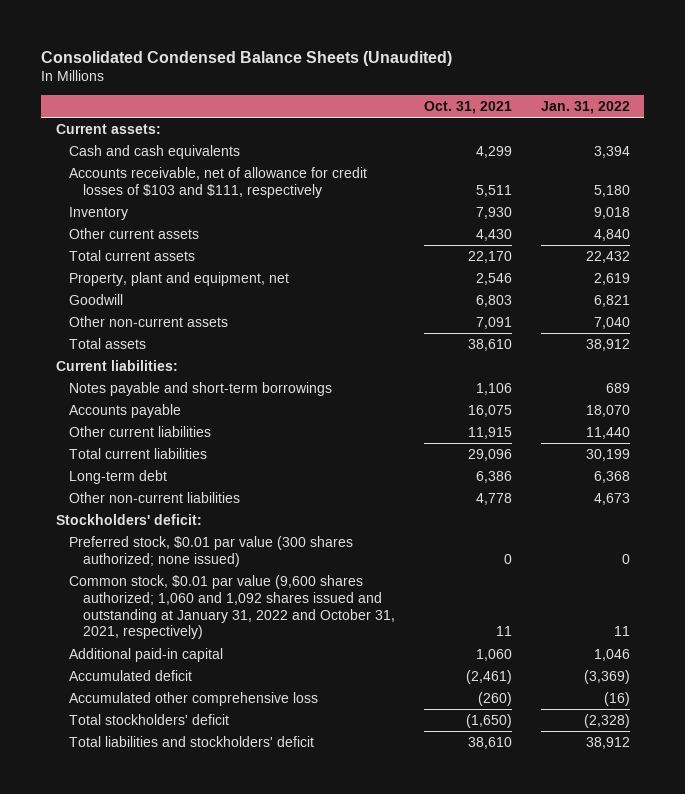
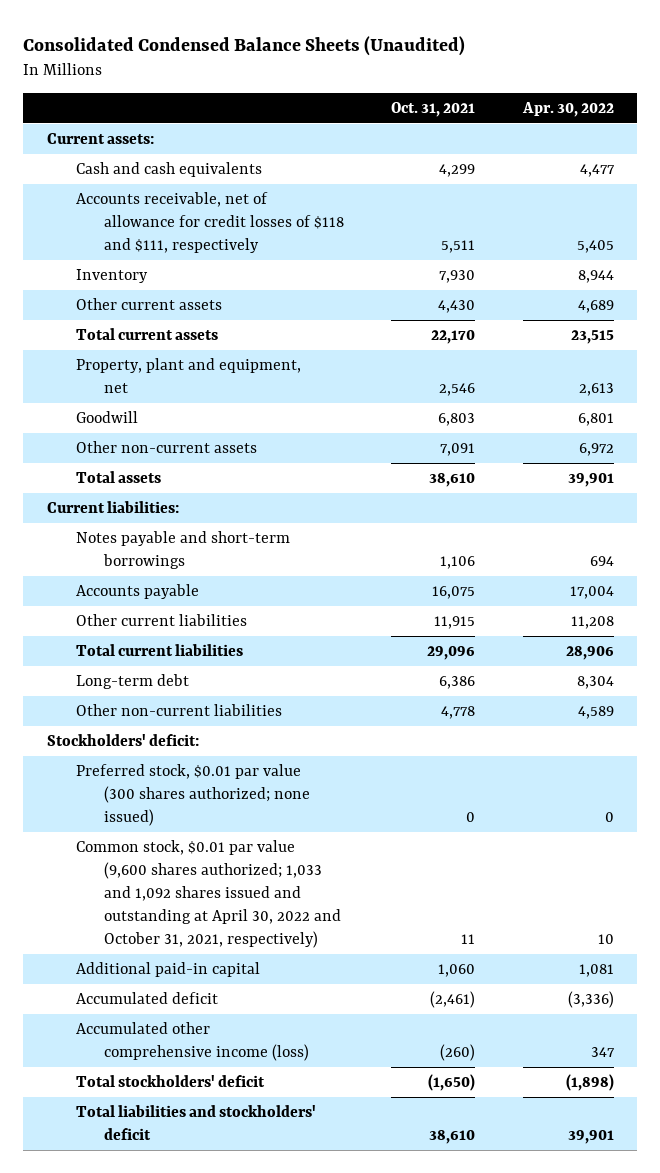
- | Oct. 31, 2021 | Jan. 31, 2022
+ | Oct. 31, 2021 | Apr. 30, 2022
- Accounts receivable, net of allowance for credit losses of $103 and $111, respectively | 5,511 | 5,180
+ Accounts receivable, net of allowance for credit losses of $118 and $111, respectively | 5,511 | 5,405
- Common stock, $0.01 par value (9,600 shares authorized; 1,060 and 1,092 shares issued and outstanding at January 31, 2022 and October 31, 2021, respectively) | 11 | 11
+ Common stock, $0.01 par value (9,600 shares authorized; 1,033 and 1,092 shares issued and outstanding at April 30, 2022 and October 31, 2021, respectively) | 11 | 10
- Accumulated other comprehensive loss | (260) | (16)
+ Accumulated other comprehensive income (loss) | (260) | 347

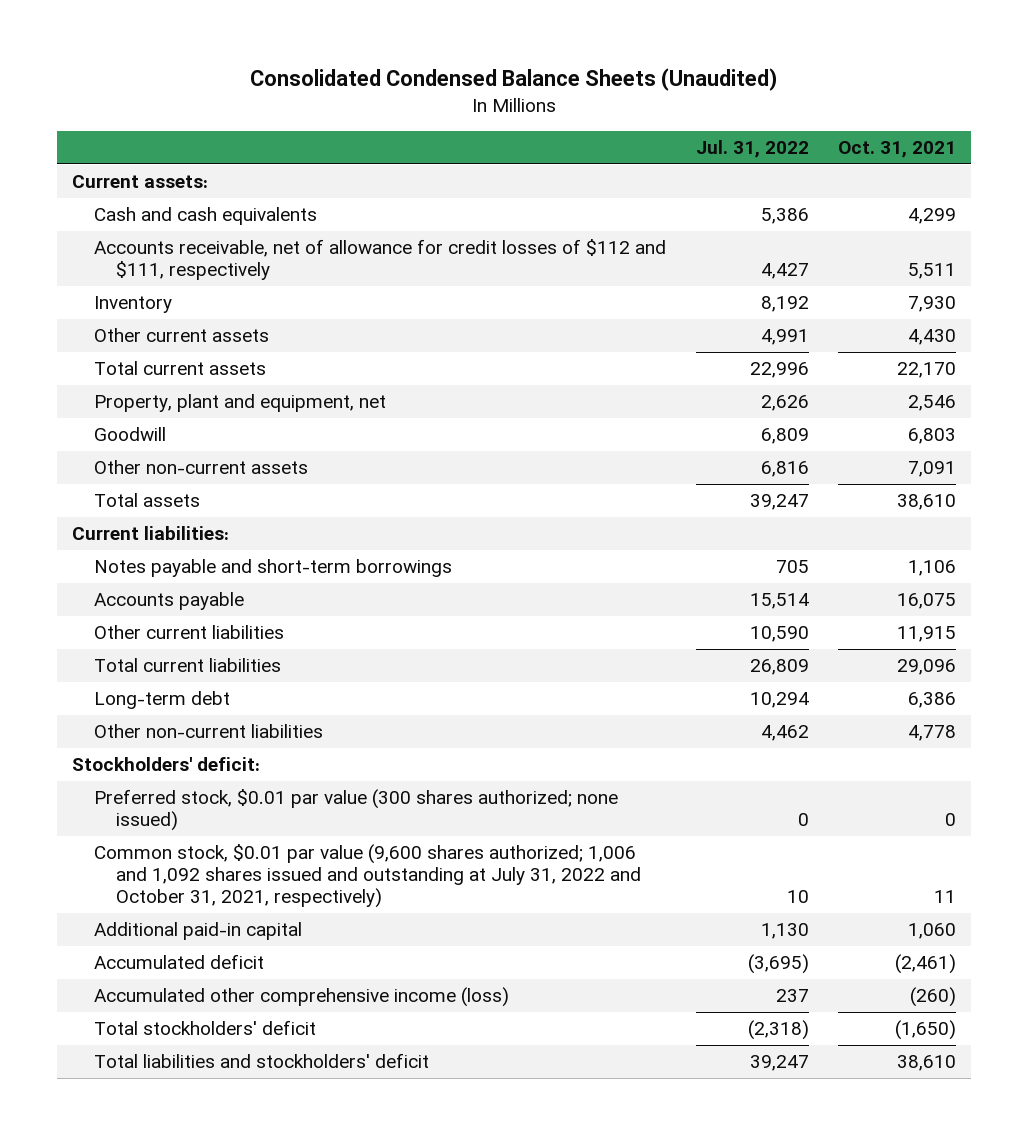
- | Oct. 31, 2021 | Apr. 30, 2022
+ | Jul. 31, 2022 | Oct. 31, 2021
- Accounts receivable, net of allowance for credit losses of $118 and $111, respectively | 5,511 | 5,405
+ Accounts receivable, net of allowance for credit losses of $112 and $111, respectively | 4,427 | 5,511
- Common stock, $0.01 par value (9,600 shares authorized; 1,033 and 1,092 shares issued and outstanding at April 30, 2022 and October 31, 2021, respectively) | 11 | 10
+ Common stock, $0.01 par value (9,600 shares authorized; 1,006 and 1,092 shares issued and outstanding at July 31, 2022 and October 31, 2021, respectively) | 10 | 11

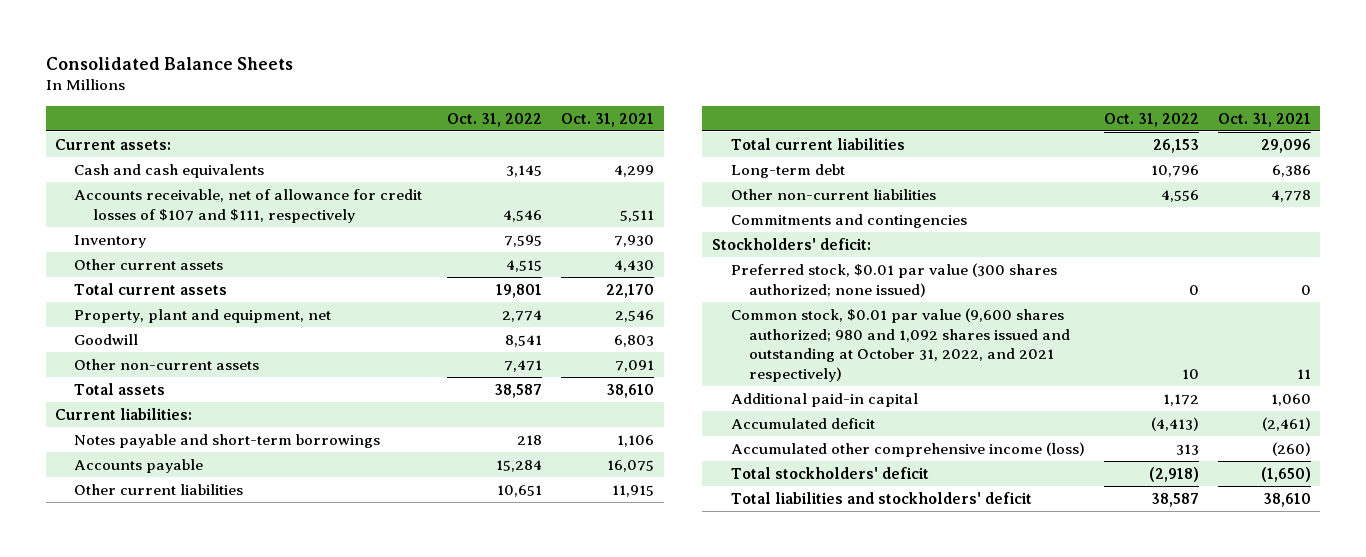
- Consolidated Condensed Balance Sheets (Unaudited)
+ Consolidated Balance Sheets
- | Jul. 31, 2022 | Oct. 31, 2021
+ | Oct. 31, 2022 | Oct. 31, 2021
- Accounts receivable, net of allowance for credit losses of $112 and $111, respectively | 4,427 | 5,511
+ Accounts receivable, net of allowance for credit losses of $107 and $111, respectively | 4,546 | 5,511
+ Commitments and contingencies
- Common stock, $0.01 par value (9,600 shares authorized; 1,006 and 1,092 shares issued and outstanding at July 31, 2022 and October 31, 2021, respectively) | 10 | 11
+ Common stock, $0.01 par value (9,600 shares authorized; 980 and 1,092 shares issued and outstanding at October 31, 2022, and 2021 respectively) | 10 | 11

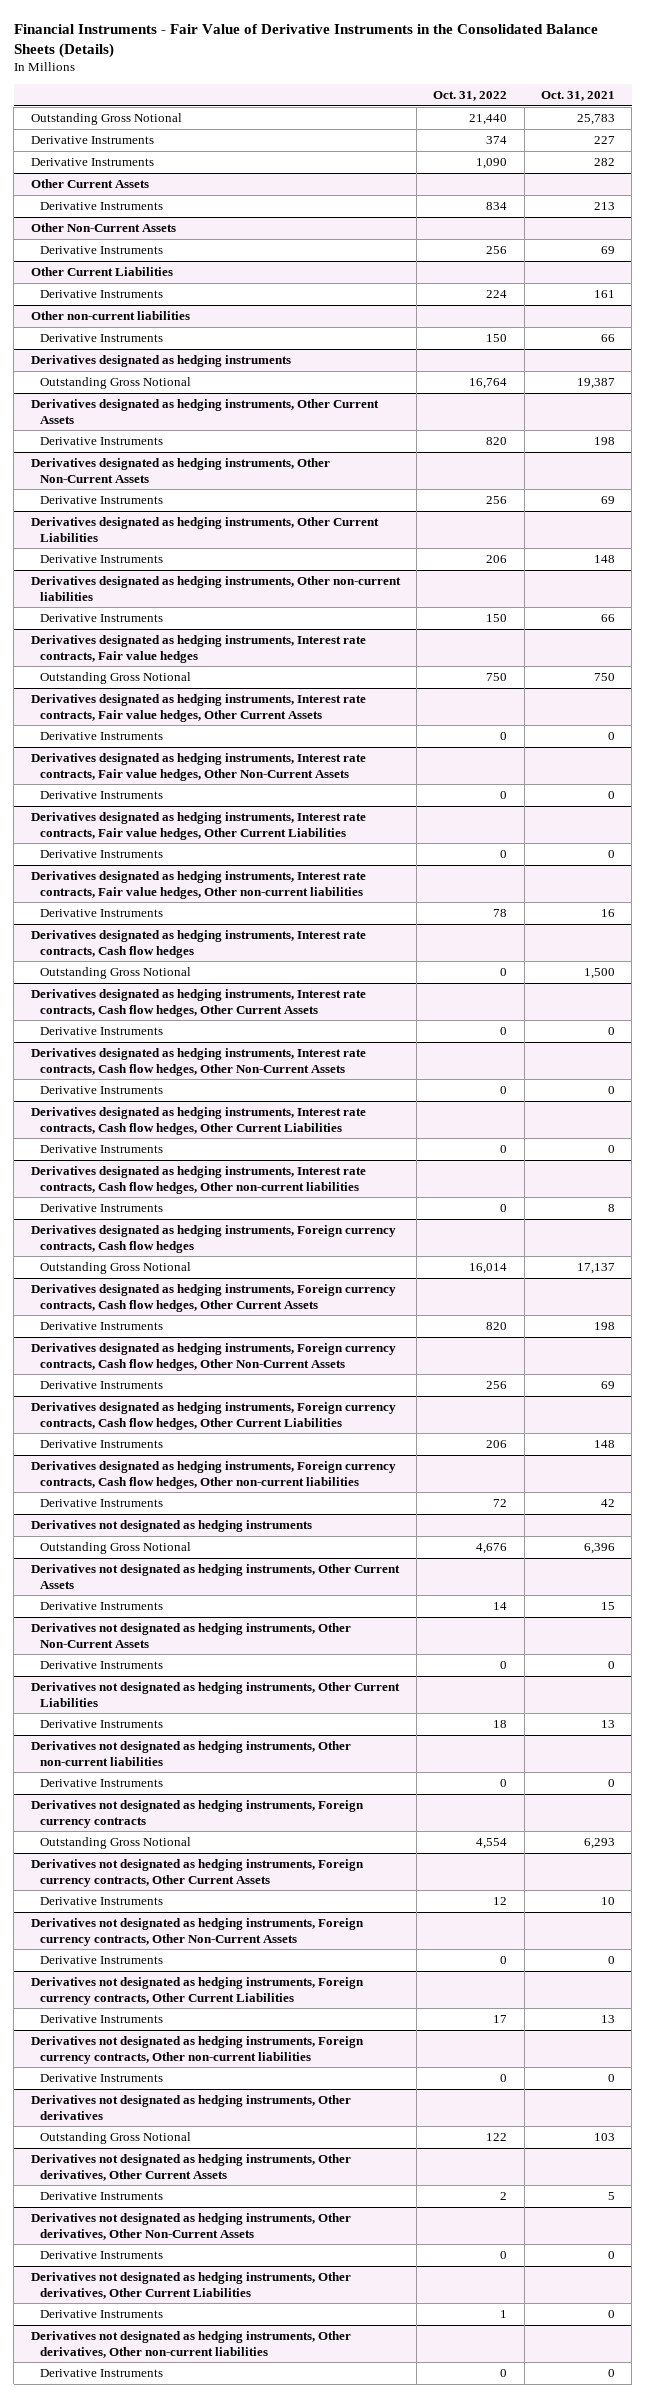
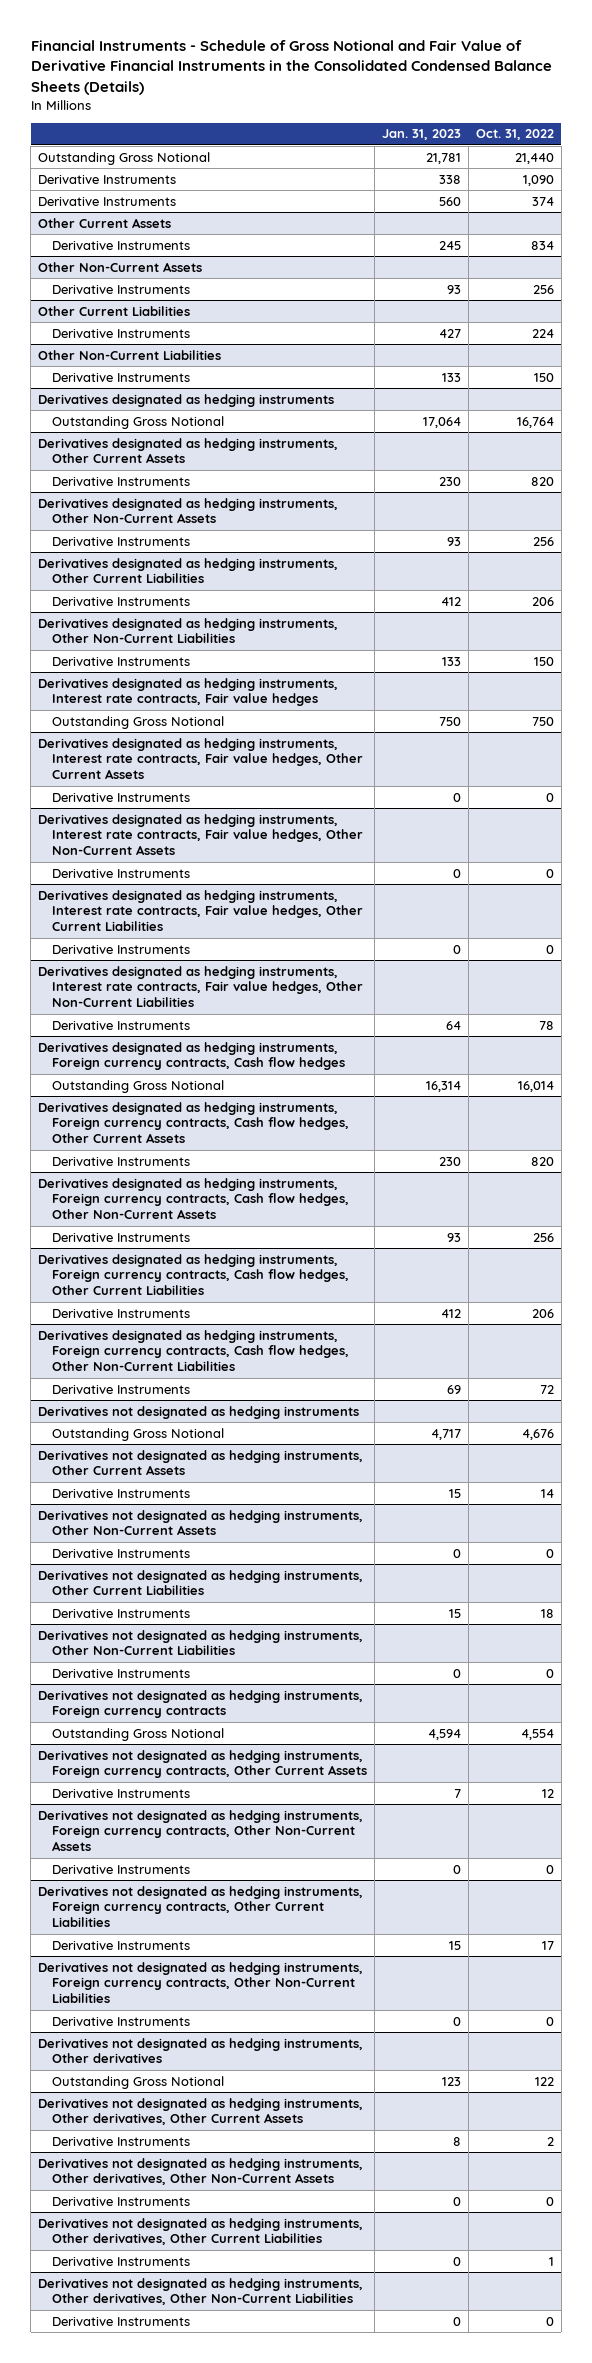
- Financial Instruments - Fair Value of Derivative Instruments in the Consolidated Balance Sheets (Details)
+ Financial Instruments - Schedule of Gross Notional and Fair Value of Derivative Financial Instruments in the Consolidated Condensed Balance Sheets (Details)
- | Oct. 31, 2022 | Oct. 31, 2021
+ | Jan. 31, 2023 | Oct. 31, 2022
moved down: Derivative Instruments | 560 | 374
- Other non-current liabilities
+ Other Non-Current Liabilities
- Derivatives designated as hedging instruments, Other non-current liabilities
+ Derivatives designated as hedging instruments, Other Non-Current Liabilities
- Derivatives designated as hedging instruments, Interest rate contracts, Fair value hedges, Other non-current liabilities
+ Derivatives designated as hedging instruments, Interest rate contracts, Fair value hedges, Other Non-Current Liabilities
- Derivatives designated as hedging instruments, Interest rate contracts, Cash flow hedges
- Outstanding Gross Notional | 0 | 1,500
- Derivatives designated as hedging instruments, Interest rate contracts, Cash flow hedges, Other Current Assets
- Derivative Instruments | 0 | 0
- Derivatives designated as hedging instruments, Interest rate contracts, Cash flow hedges, Other Non-Current Assets
- Derivative Instruments | 0 | 0
- Derivatives designated as hedging instruments, Interest rate contracts, Cash flow hedges, Other Current Liabilities
- Derivative Instruments | 0 | 0
- Derivatives designated as hedging instruments, Interest rate contracts, Cash flow hedges, Other non-current liabilities
- Derivative Instruments | 0 | 8
- Derivatives designated as hedging instruments, Foreign currency contracts, Cash flow hedges, Other non-current liabilities
+ Derivatives designated as hedging instruments, Foreign currency contracts, Cash flow hedges, Other Non-Current Liabilities
- Derivatives not designated as hedging instruments, Other non-current liabilities
+ Derivatives not designated as hedging instruments, Other Non-Current Liabilities
- Derivatives not designated as hedging instruments, Foreign currency contracts, Other non-current liabilities
+ Derivatives not designated as hedging instruments, Foreign currency contracts, Other Non-Current Liabilities
- Derivatives not designated as hedging instruments, Other derivatives, Other non-current liabilities
+ Derivatives not designated as hedging instruments, Other derivatives, Other Non-Current Liabilities

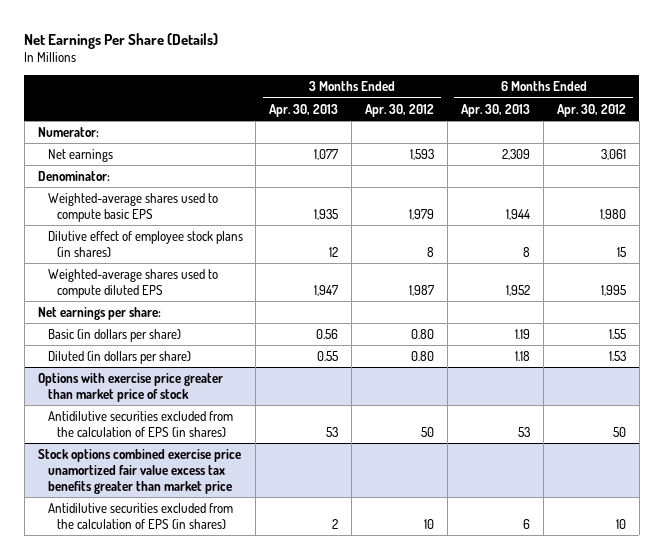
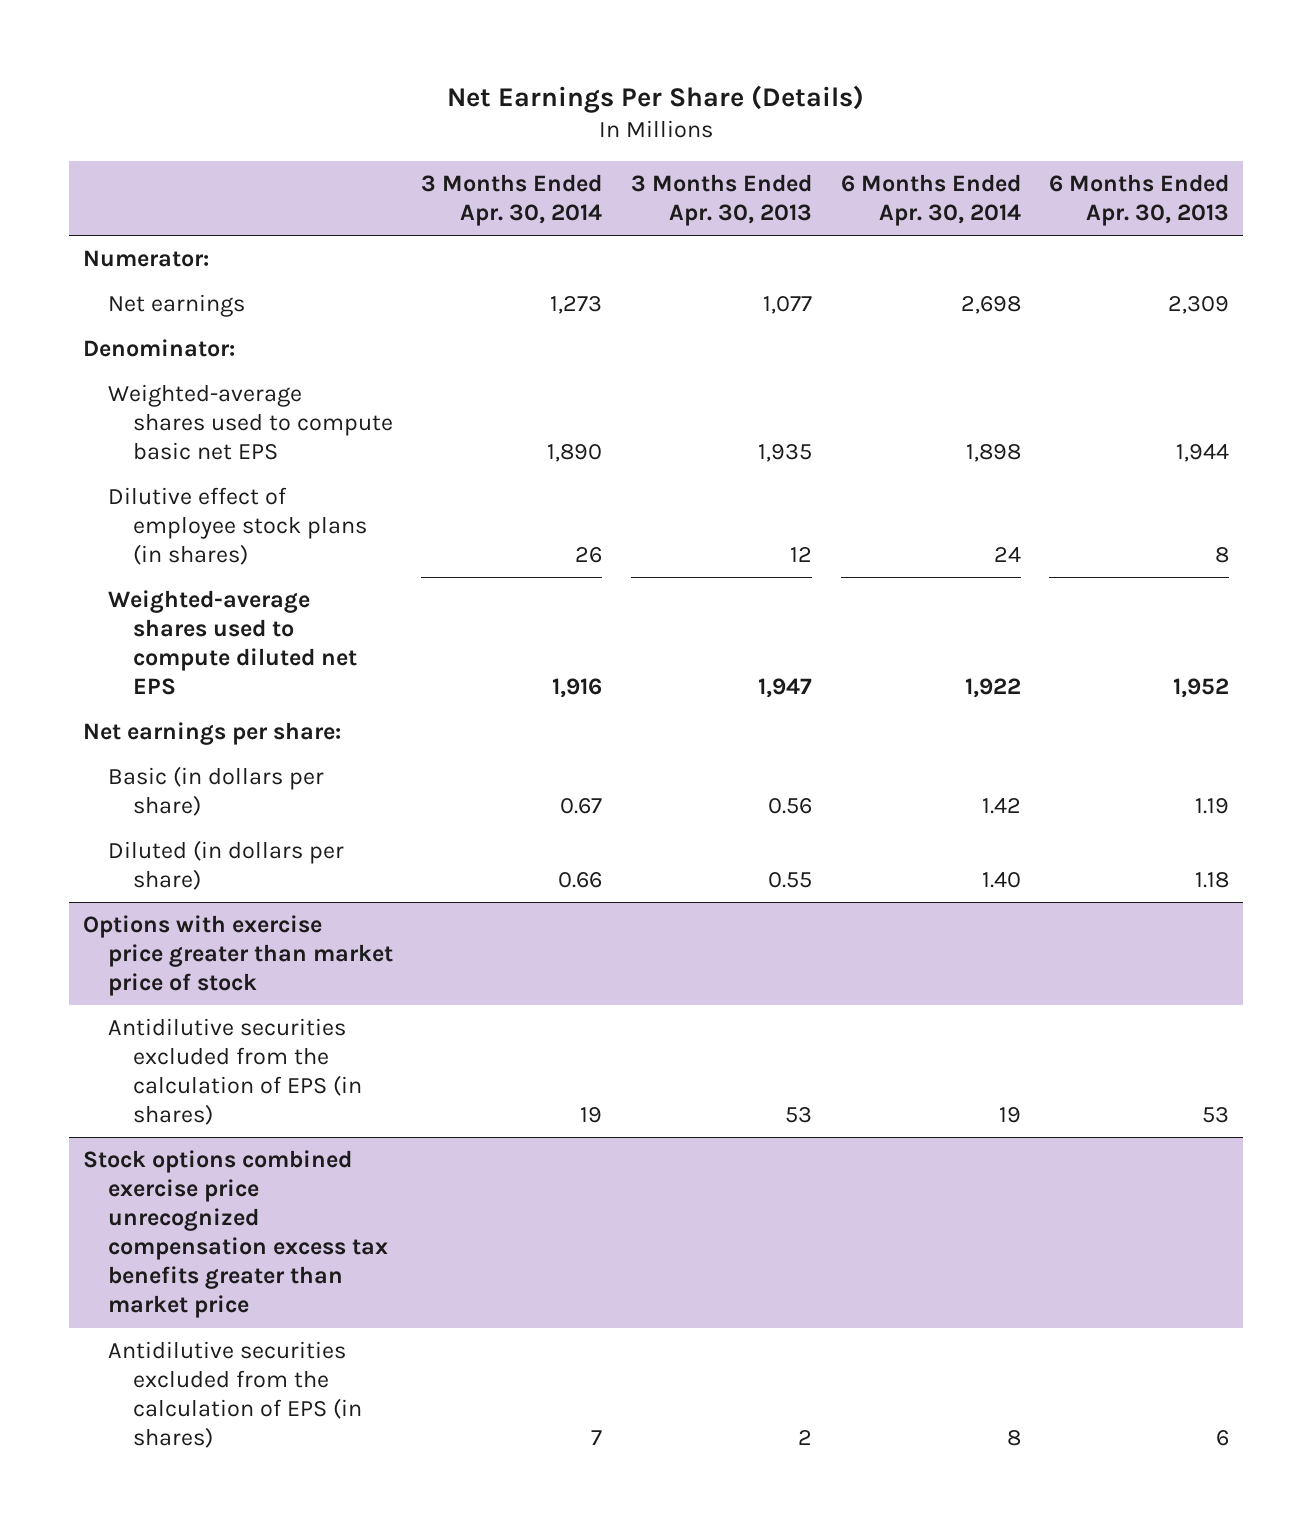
- | 3 Months Ended Apr. 30, 2013 | 3 Months Ended Apr. 30, 2012 | 6 Months Ended Apr. 30, 2013 | 6 Months Ended Apr. 30, 2012
+ | 3 Months Ended Apr. 30, 2014 | 3 Months Ended Apr. 30, 2013 | 6 Months Ended Apr. 30, 2014 | 6 Months Ended Apr. 30, 2013
- Weighted-average shares used to compute basic EPS | 1,935 | 1,979 | 1,944 | 1,980
+ Weighted-average shares used to compute basic net EPS | 1,890 | 1,935 | 1,898 | 1,944
- Weighted-average shares used to compute diluted EPS | 1,947 | 1,987 | 1,952 | 1,995
+ Weighted-average shares used to compute diluted net EPS | 1,916 | 1,947 | 1,922 | 1,952
- Stock options combined exercise price unamortized fair value excess tax benefits greater than market price
+ Stock options combined exercise price unrecognized compensation excess tax benefits greater than market price

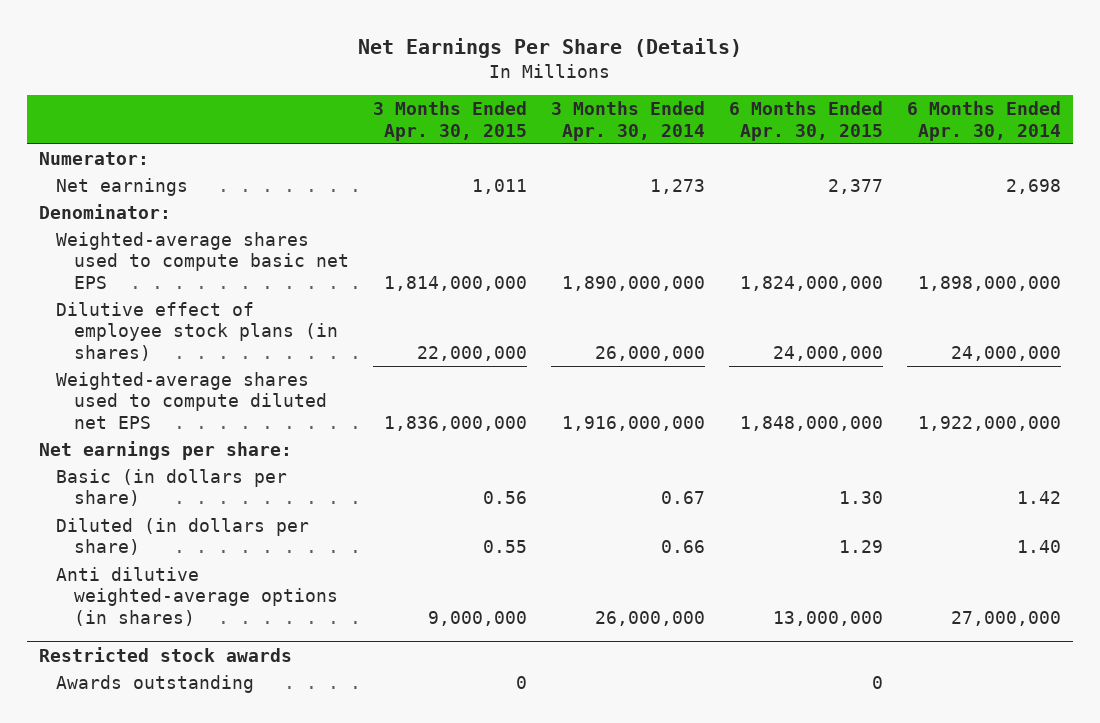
- | 3 Months Ended Apr. 30, 2014 | 3 Months Ended Apr. 30, 2013 | 6 Months Ended Apr. 30, 2014 | 6 Months Ended Apr. 30, 2013
+ | 3 Months Ended Apr. 30, 2015 | 3 Months Ended Apr. 30, 2014 | 6 Months Ended Apr. 30, 2015 | 6 Months Ended Apr. 30, 2014
- Weighted-average shares used to compute basic net EPS | 1,890 | 1,935 | 1,898 | 1,944
- Dilutive effect of employee stock plans (in shares) | 26 | 12 | 24 | 8
- Weighted-average shares used to compute diluted net EPS | 1,916 | 1,947 | 1,922 | 1,952
+ Weighted-average shares used to compute basic net EPS | 1,814,000,000 | 1,890,000,000 | 1,824,000,000 | 1,898,000,000
+ Dilutive effect of employee stock plans (in shares) | 22,000,000 | 26,000,000 | 24,000,000 | 24,000,000
+ Weighted-average shares used to compute diluted net EPS | 1,836,000,000 | 1,916,000,000 | 1,848,000,000 | 1,922,000,000
- Options with exercise price greater than market price of stock
- Antidilutive securities excluded from the calculation of EPS (in shares) | 19 | 53 | 19 | 53
- Stock options combined exercise price unrecognized compensation excess tax benefits greater than market price
- Antidilutive securities excluded from the calculation of EPS (in shares) | 7 | 2 | 8 | 6
+ Anti dilutive weighted-average options (in shares) | 9,000,000 | 26,000,000 | 13,000,000 | 27,000,000
+ Restricted stock awards
+ Awards outstanding | 0 | | 0 |

